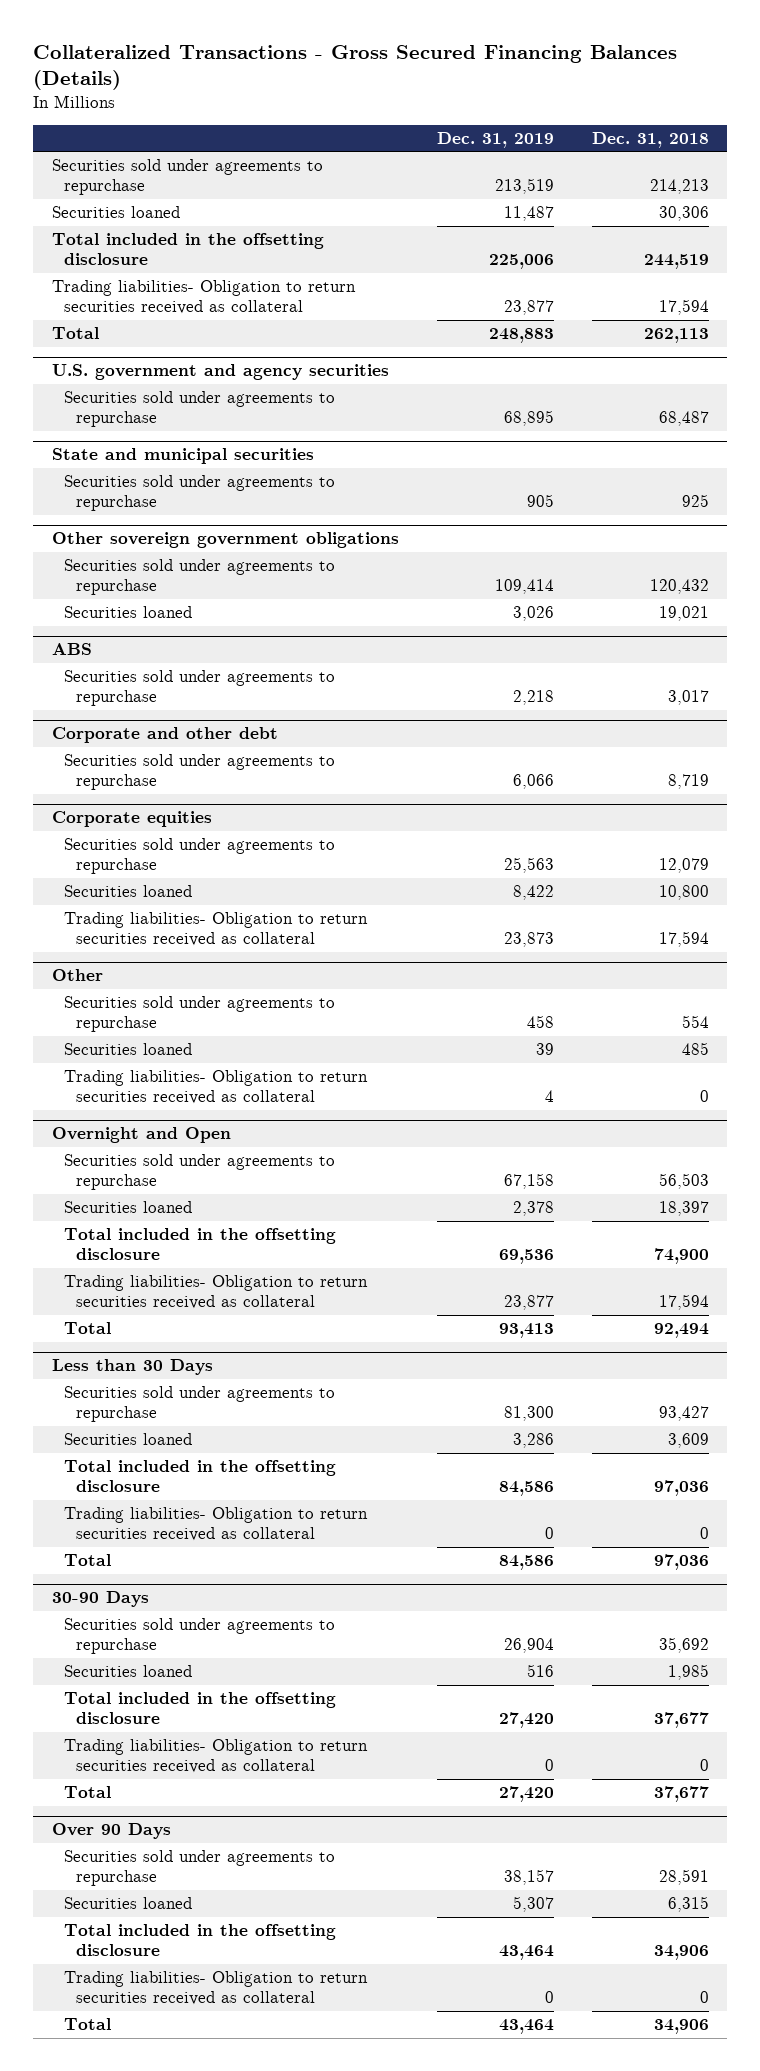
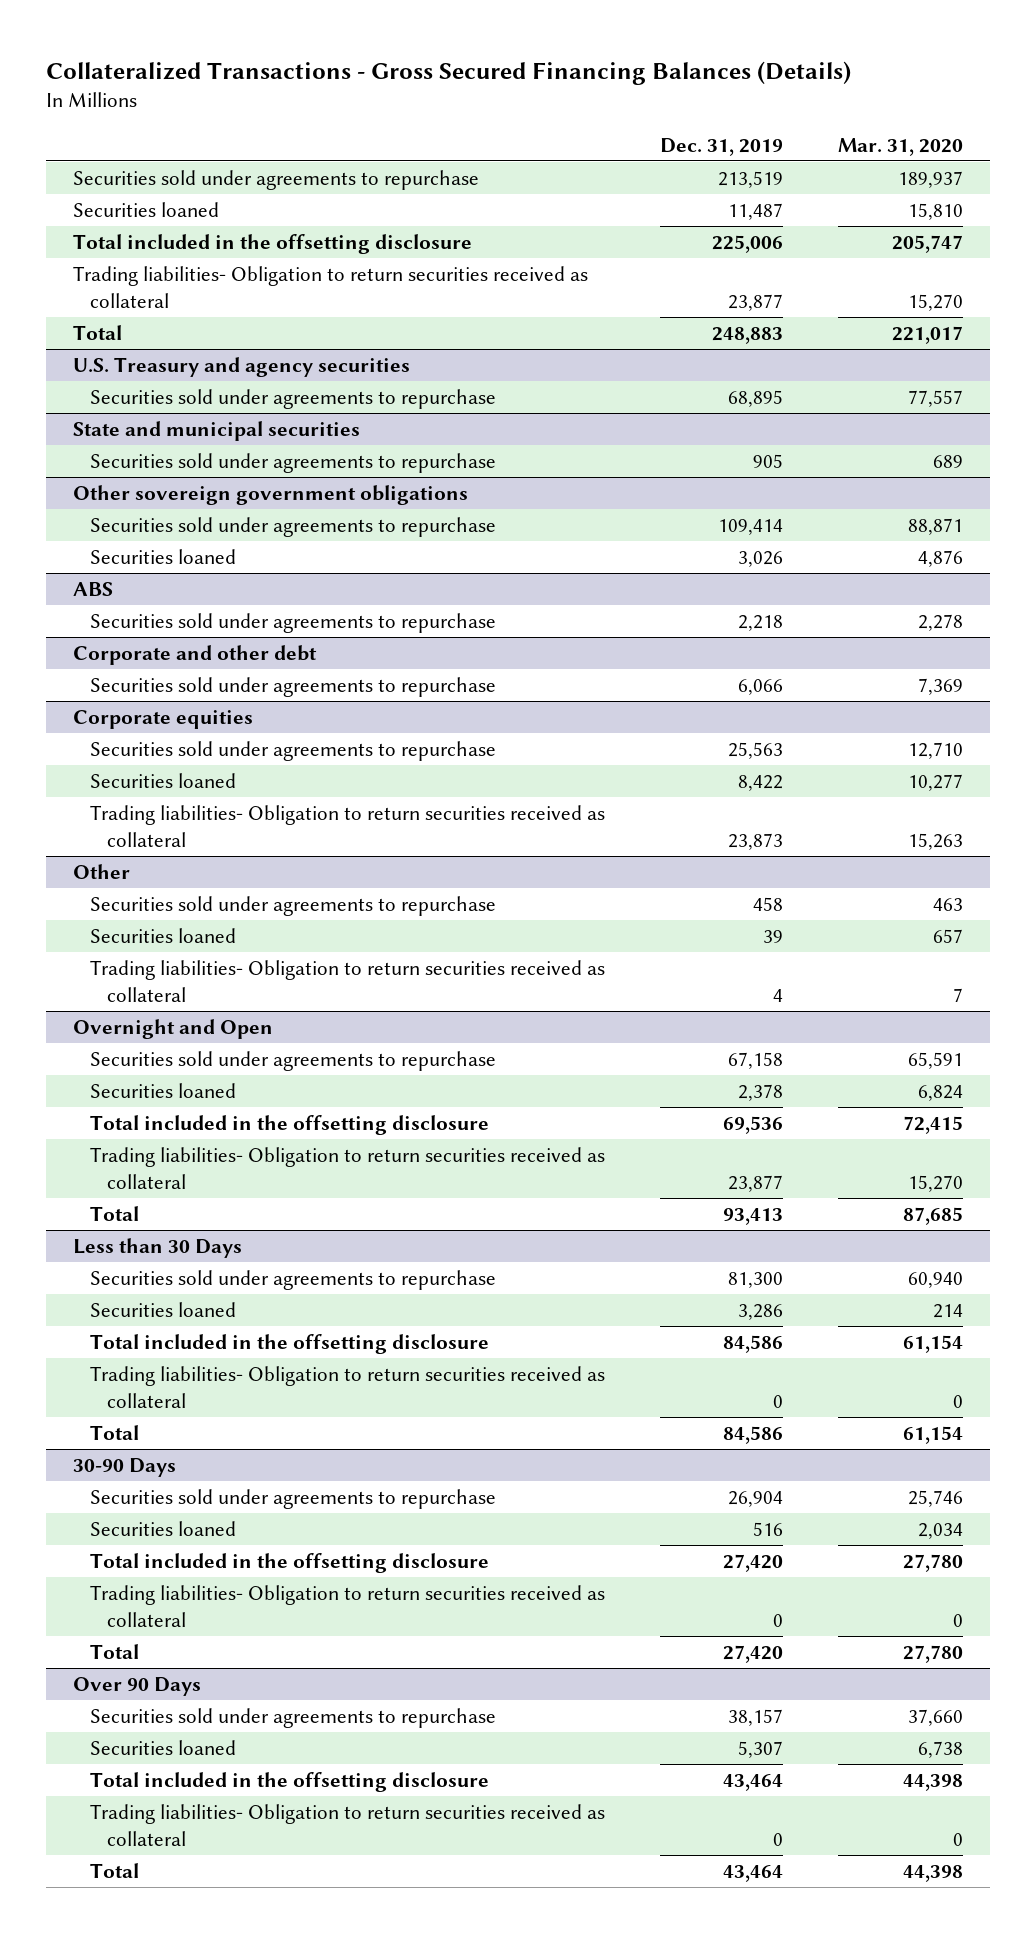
- | Dec. 31, 2019 | Dec. 31, 2018
+ | Dec. 31, 2019 | Mar. 31, 2020
- U.S. government and agency securities
+ U.S. Treasury and agency securities

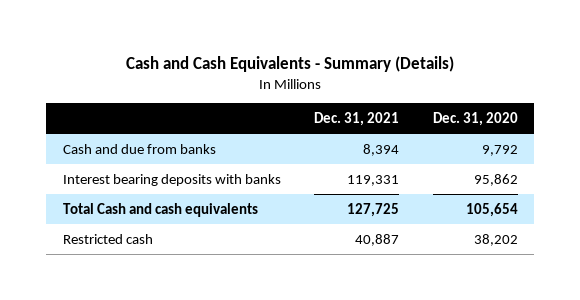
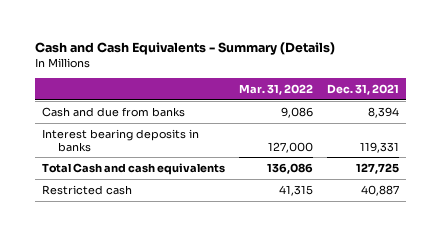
- | Dec. 31, 2021 | Dec. 31, 2020
+ | Mar. 31, 2022 | Dec. 31, 2021
- Interest bearing deposits with banks | 119,331 | 95,862
+ Interest bearing deposits in banks | 127,000 | 119,331

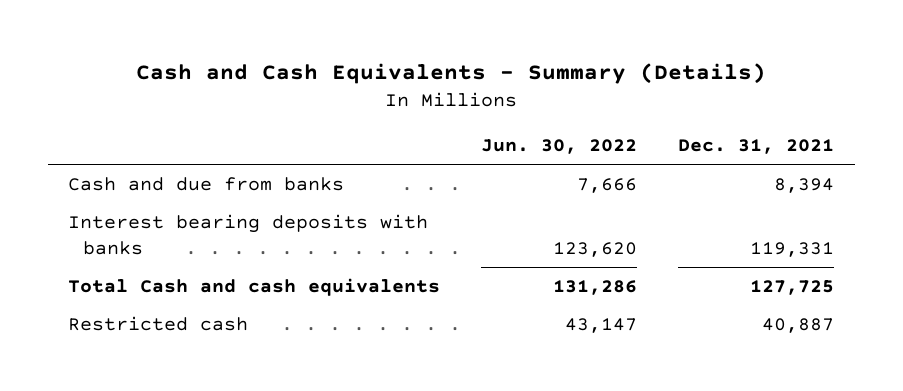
- | Mar. 31, 2022 | Dec. 31, 2021
+ | Jun. 30, 2022 | Dec. 31, 2021
- Interest bearing deposits in banks | 127,000 | 119,331
+ Interest bearing deposits with banks | 123,620 | 119,331

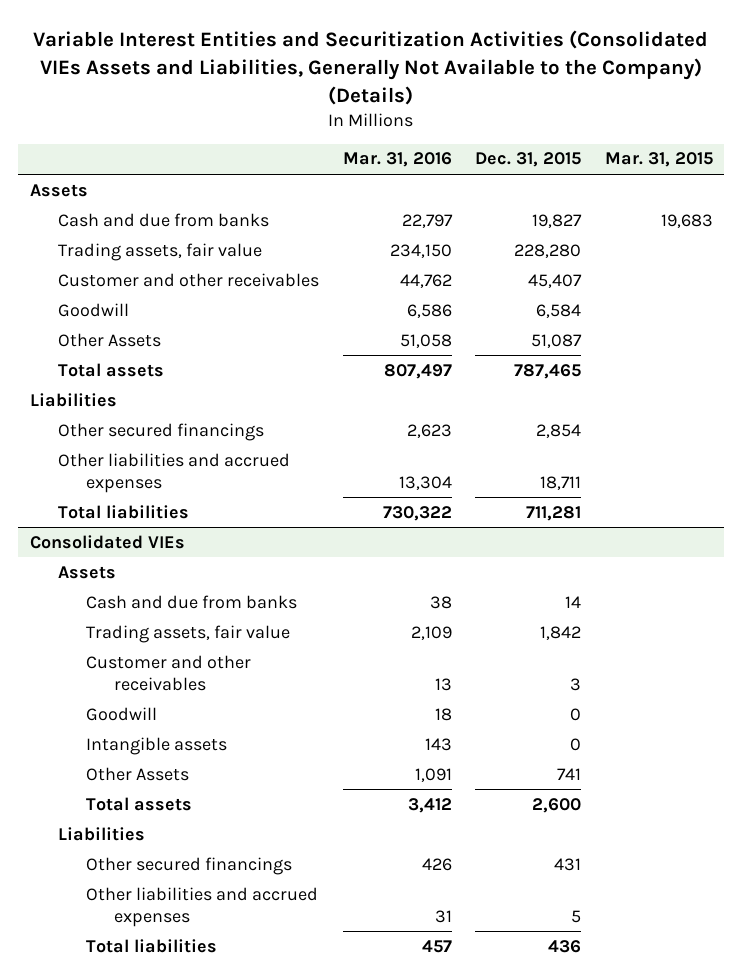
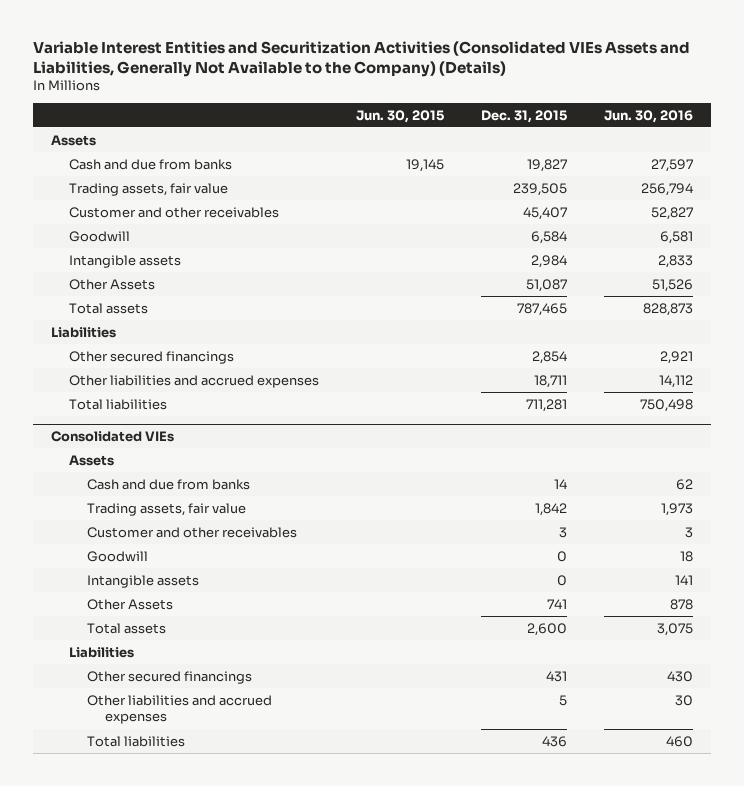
- | Mar. 31, 2016 | Dec. 31, 2015 | Mar. 31, 2015
+ | Jun. 30, 2015 | Dec. 31, 2015 | Jun. 30, 2016
- Trading assets, fair value | 234,150 | 228,280 |
+ Trading assets, fair value | | 239,505 | 256,794
+ Intangible assets | | 2,984 | 2,833

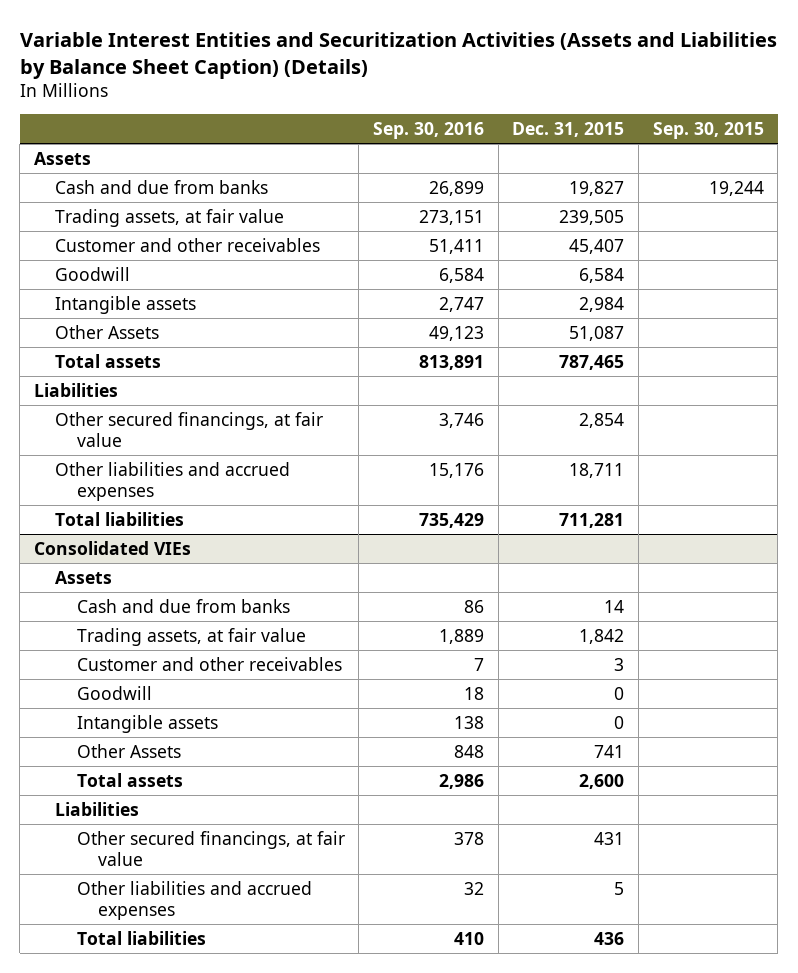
- Variable Interest Entities and Securitization Activities (Consolidated VIEs Assets and Liabilities, Generally Not Available to the Company) (Details)
+ Variable Interest Entities and Securitization Activities (Assets and Liabilities by Balance Sheet Caption) (Details)
- | Jun. 30, 2015 | Dec. 31, 2015 | Jun. 30, 2016
+ | Sep. 30, 2016 | Dec. 31, 2015 | Sep. 30, 2015
- Trading assets, fair value | | 239,505 | 256,794
+ Trading assets, at fair value | 273,151 | 239,505 |
- Other secured financings | | 2,854 | 2,921
+ Other secured financings, at fair value | 3,746 | 2,854 |
@ Consolidated VIEs
- Trading assets, fair value | | 1,842 | 1,973
+ Trading assets, at fair value | 1,889 | 1,842 |
- Other secured financings | | 431 | 430
+ Other secured financings, at fair value | 378 | 431 |

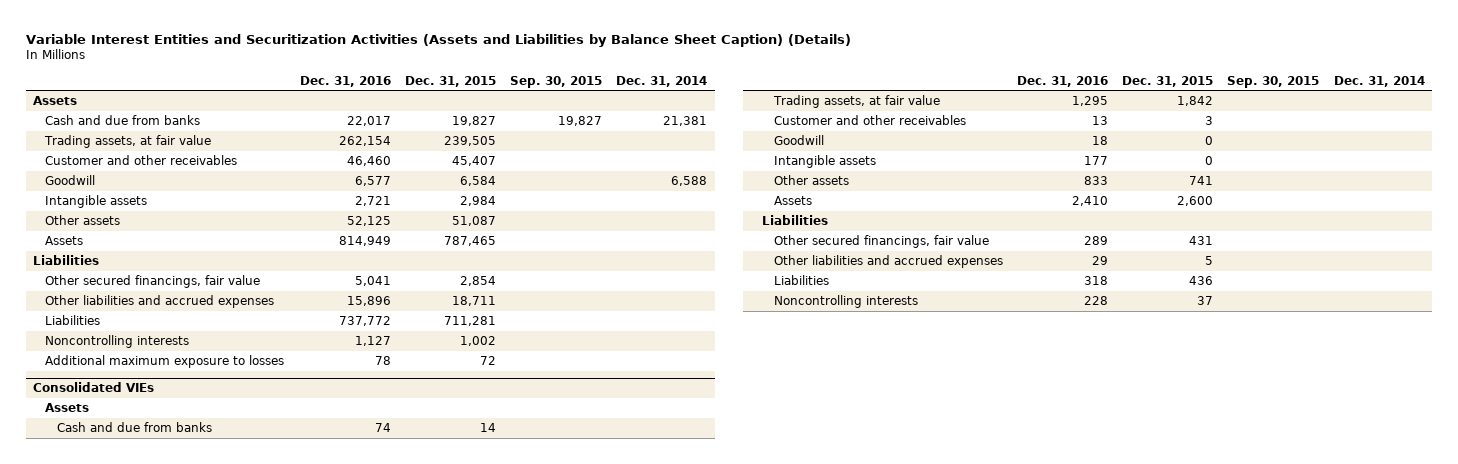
- | Sep. 30, 2016 | Dec. 31, 2015 | Sep. 30, 2015
+ | Dec. 31, 2016 | Dec. 31, 2015 | Sep. 30, 2015 | Dec. 31, 2014
- Cash and due from banks | 26,899 | 19,827 | 19,244
+ Cash and due from banks | 22,017 | 19,827 | 19,827 | 21,381
- Other Assets | 49,123 | 51,087 |
- Total assets | 813,891 | 787,465 |
+ Other assets | 52,125 | 51,087 | |
+ Assets | 814,949 | 787,465 | |
- Other secured financings, at fair value | 3,746 | 2,854 |
+ Other secured financings, fair value | 5,041 | 2,854 | |
- Total liabilities | 735,429 | 711,281 |
+ Liabilities | 737,772 | 711,281 | |
+ Noncontrolling interests | 1,127 | 1,002 | |
+ Additional maximum exposure to losses | 78 | 72 | |
@ Consolidated VIEs
- Other Assets | 848 | 741 |
- Total assets | 2,986 | 2,600 |
+ Other assets | 833 | 741 | |
+ Assets | 2,410 | 2,600 | |
- Other secured financings, at fair value | 378 | 431 |
+ Other secured financings, fair value | 289 | 431 | |
- Total liabilities | 410 | 436 |
+ Liabilities | 318 | 436 | |
+ Noncontrolling interests | 228 | 37 | |

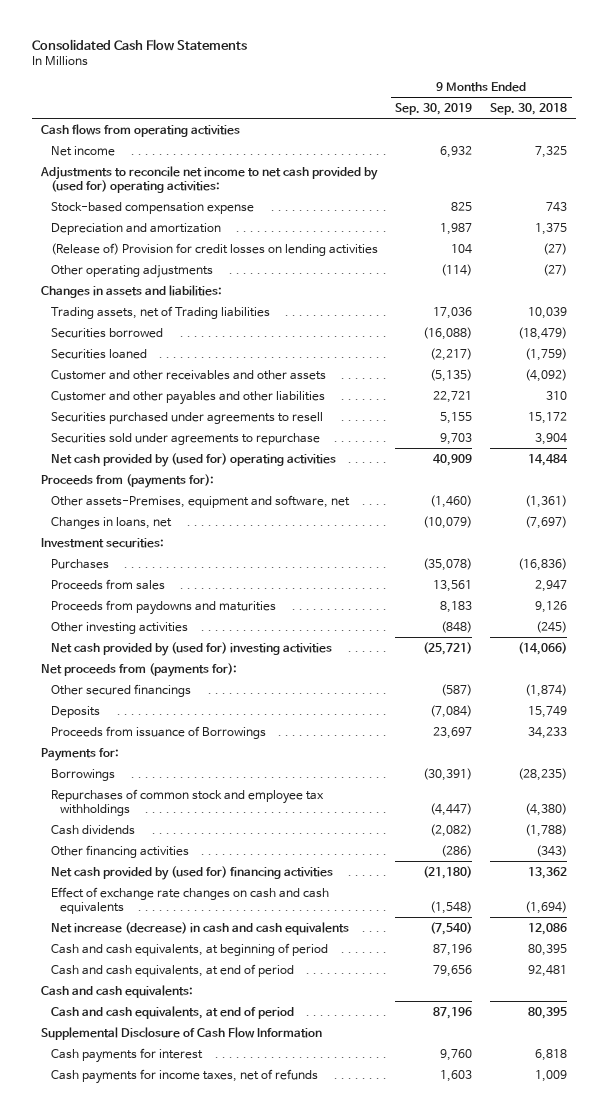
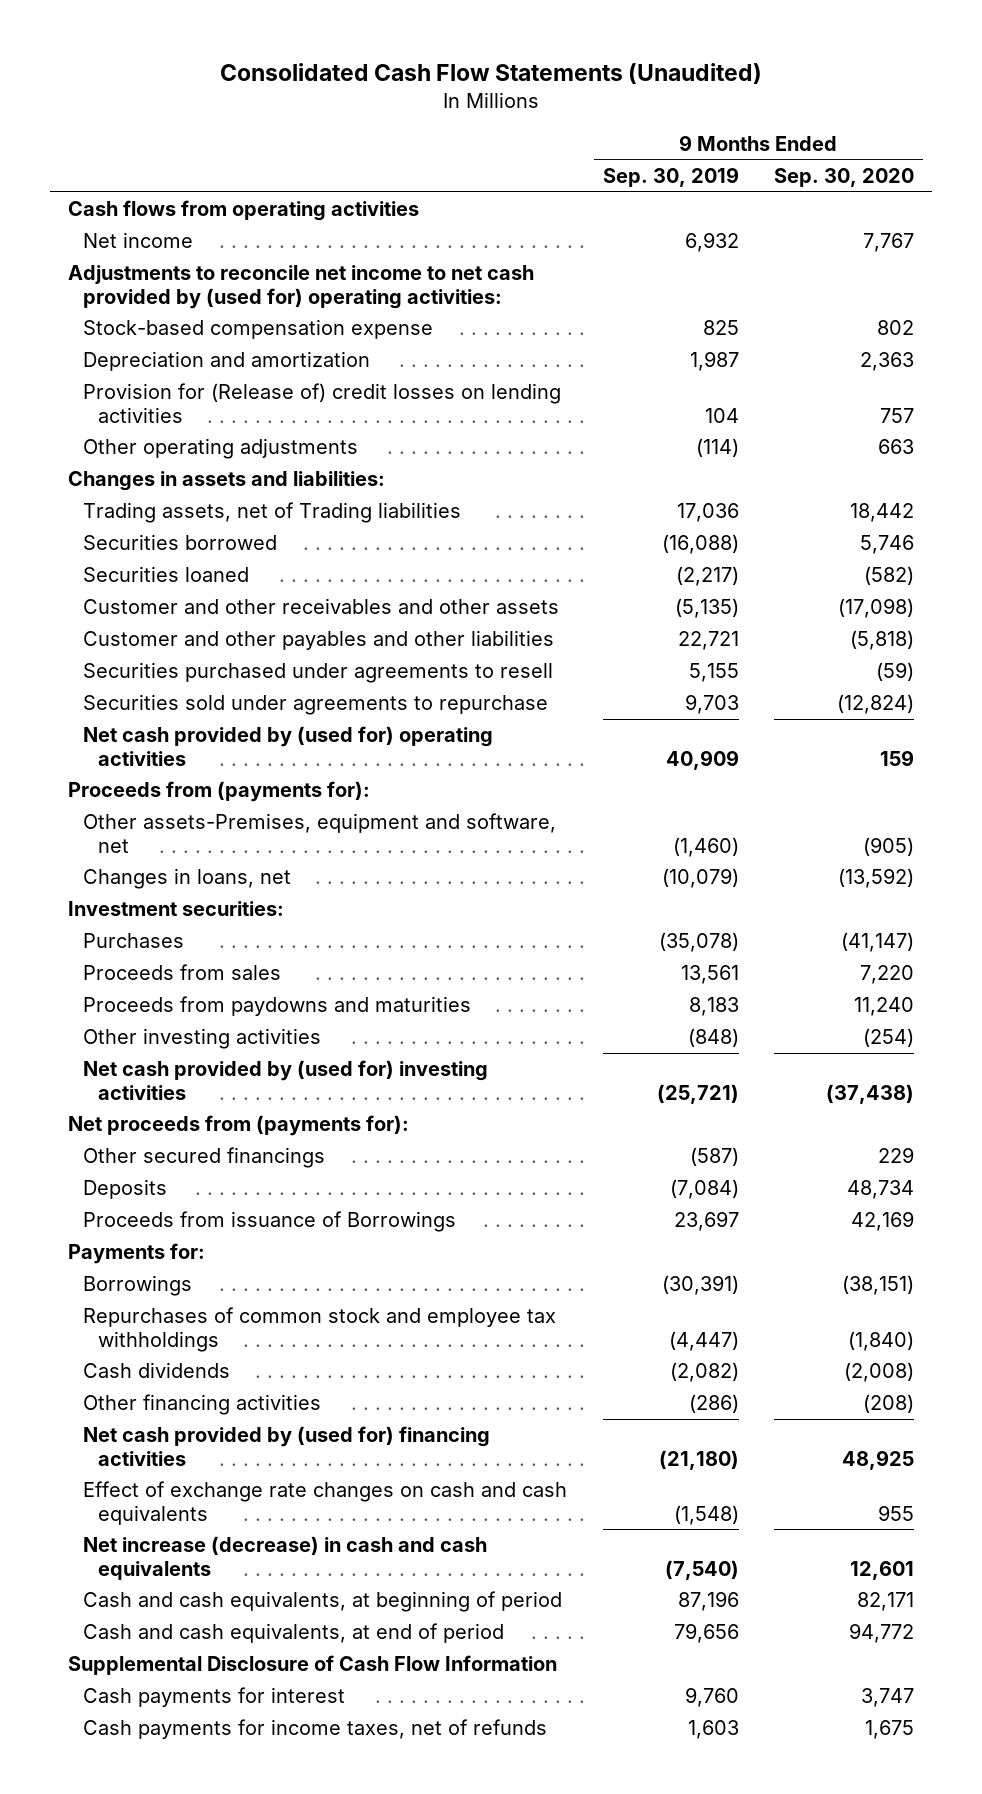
- Consolidated Cash Flow Statements
+ Consolidated Cash Flow Statements (Unaudited)
- | 9 Months Ended Sep. 30, 2019 | 9 Months Ended Sep. 30, 2018
+ | 9 Months Ended Sep. 30, 2019 | 9 Months Ended Sep. 30, 2020
- (Release of) Provision for credit losses on lending activities | 104 | (27)
+ Provision for (Release of) credit losses on lending activities | 104 | 757
- Cash and cash equivalents:
- Cash and cash equivalents, at end of period | 87,196 | 80,395

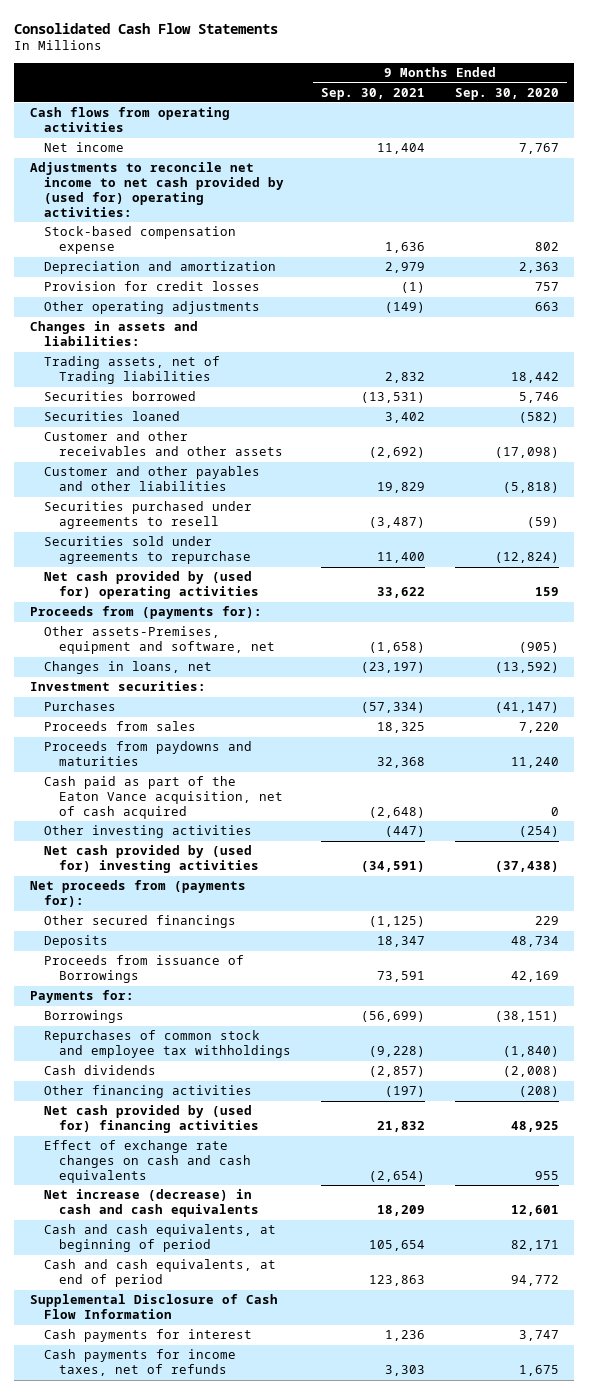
- Consolidated Cash Flow Statements (Unaudited)
+ Consolidated Cash Flow Statements
- | 9 Months Ended Sep. 30, 2019 | 9 Months Ended Sep. 30, 2020
+ | 9 Months Ended Sep. 30, 2021 | 9 Months Ended Sep. 30, 2020
- Provision for (Release of) credit losses on lending activities | 104 | 757
+ Provision for credit losses | (1) | 757
+ Cash paid as part of the Eaton Vance acquisition, net of cash acquired | (2,648) | 0

